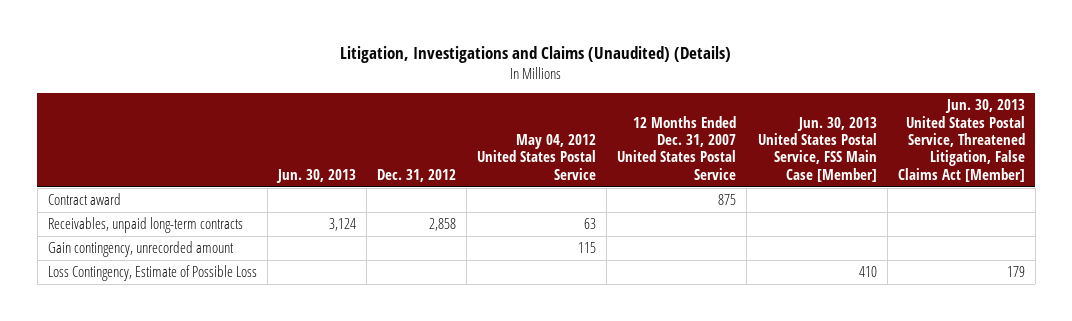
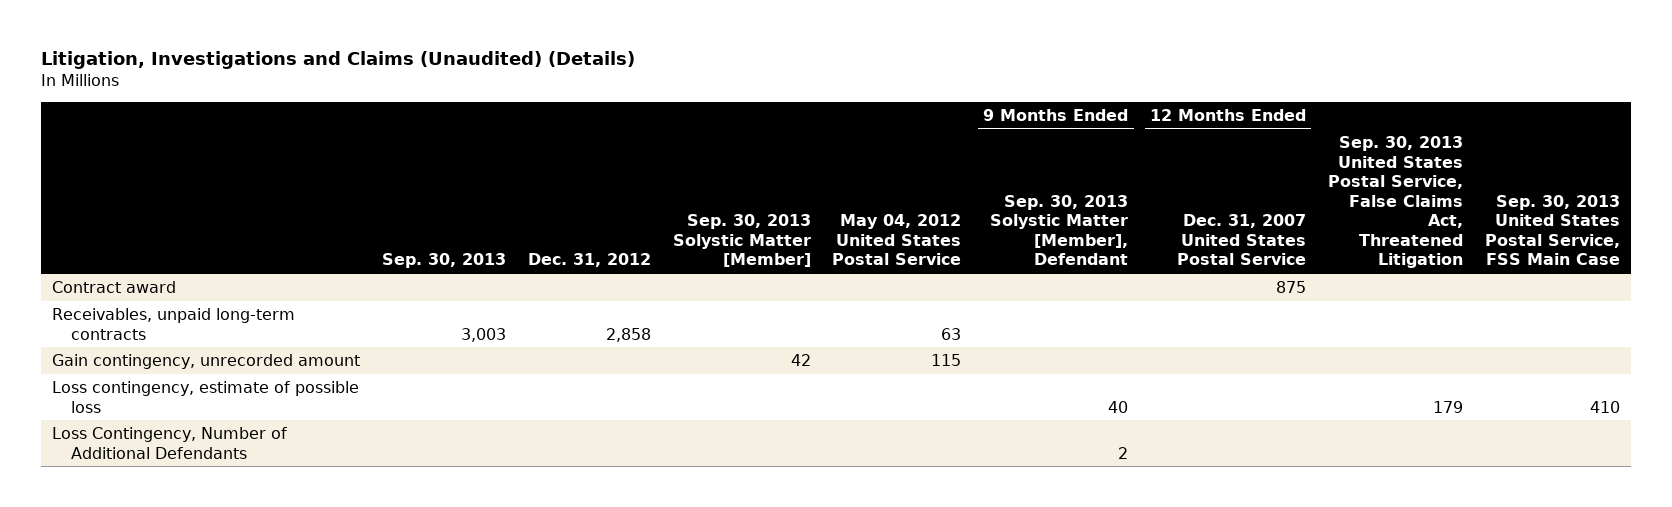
- | Jun. 30, 2013 | Dec. 31, 2012 | May 04, 2012 United States Postal Service | 12 Months Ended Dec. 31, 2007 United States Postal Service | Jun. 30, 2013 United States Postal Service, FSS Main Case [Member] | Jun. 30, 2013 United States Postal Service, Threatened Litigation, False Claims Act [Member]
+ | Sep. 30, 2013 | Dec. 31, 2012 | Sep. 30, 2013 Solystic Matter [Member] | May 04, 2012 United States Postal Service | 9 Months Ended Sep. 30, 2013 Solystic Matter [Member], Defendant | 12 Months Ended Dec. 31, 2007 United States Postal Service | Sep. 30, 2013 United States Postal Service, False Claims Act, Threatened Litigation | Sep. 30, 2013 United States Postal Service, FSS Main Case
- Loss Contingency, Estimate of Possible Loss | | | | | 410 | 179
+ Loss contingency, estimate of possible loss | | | | | 40 | | 179 | 410
+ Loss Contingency, Number of Additional Defendants | | | | | 2 | | |

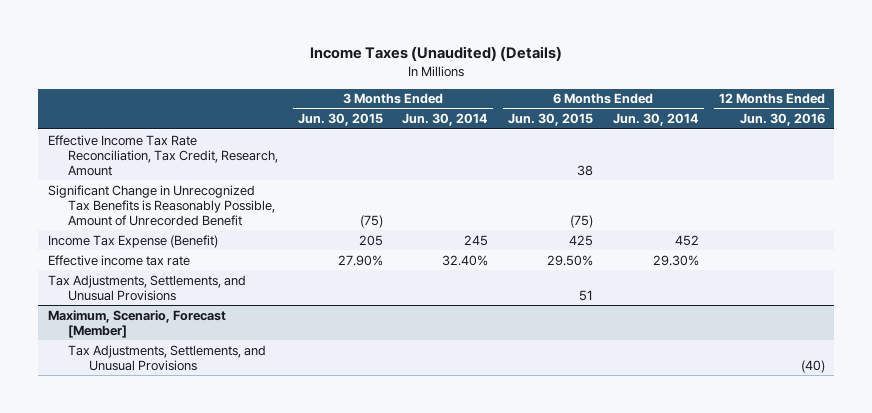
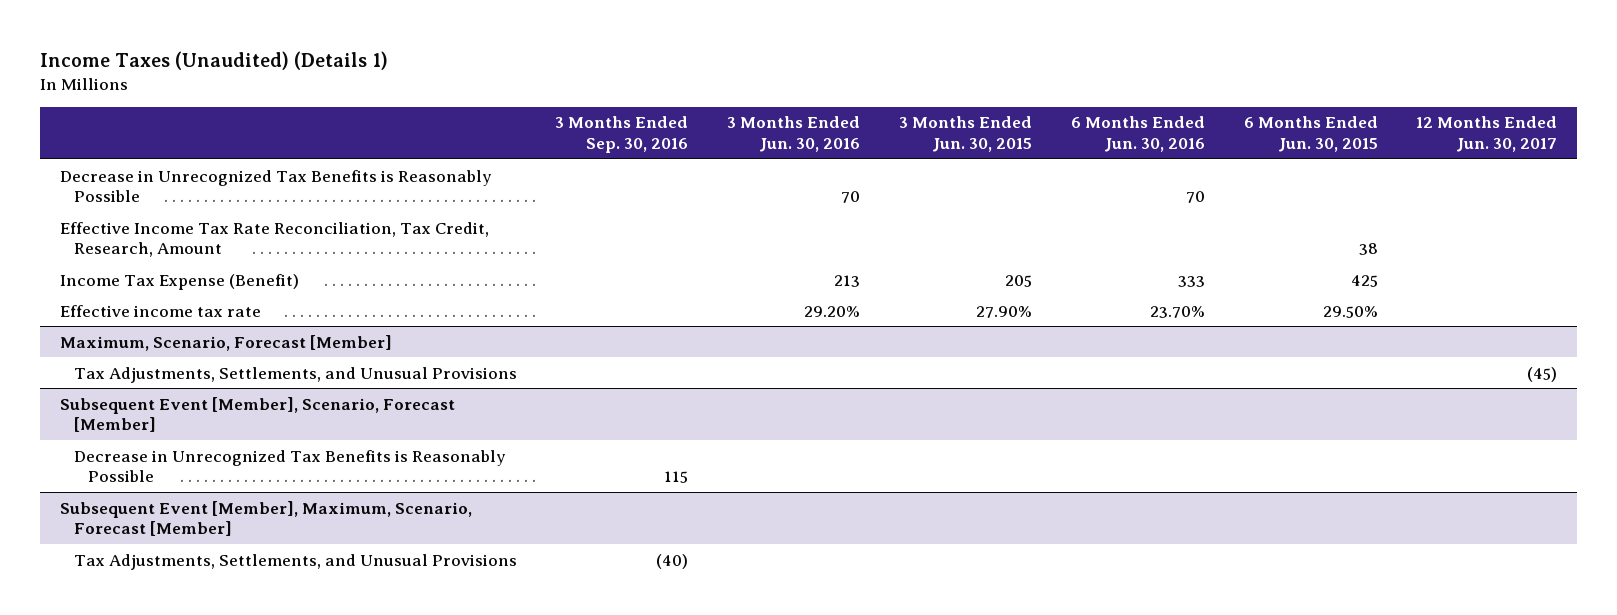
- Income Taxes (Unaudited) (Details)
+ Income Taxes (Unaudited) (Details 1)
- | 3 Months Ended Jun. 30, 2015 | 3 Months Ended Jun. 30, 2014 | 6 Months Ended Jun. 30, 2015 | 6 Months Ended Jun. 30, 2014 | 12 Months Ended Jun. 30, 2016
+ | 3 Months Ended Sep. 30, 2016 | 3 Months Ended Jun. 30, 2016 | 3 Months Ended Jun. 30, 2015 | 6 Months Ended Jun. 30, 2016 | 6 Months Ended Jun. 30, 2015 | 12 Months Ended Jun. 30, 2017
+ Decrease in Unrecognized Tax Benefits is Reasonably Possible | | 70 | | 70 | |
- Significant Change in Unrecognized Tax Benefits is Reasonably Possible, Amount of Unrecorded Benefit | (75) | | (75) | |
- Tax Adjustments, Settlements, and Unusual Provisions | | | 51 | |
+ Subsequent Event [Member], Scenario, Forecast [Member]
+ Decrease in Unrecognized Tax Benefits is Reasonably Possible | 115 | | | | |
+ Subsequent Event [Member], Maximum, Scenario, Forecast [Member]
+ Tax Adjustments, Settlements, and Unusual Provisions | (40) | | | | |

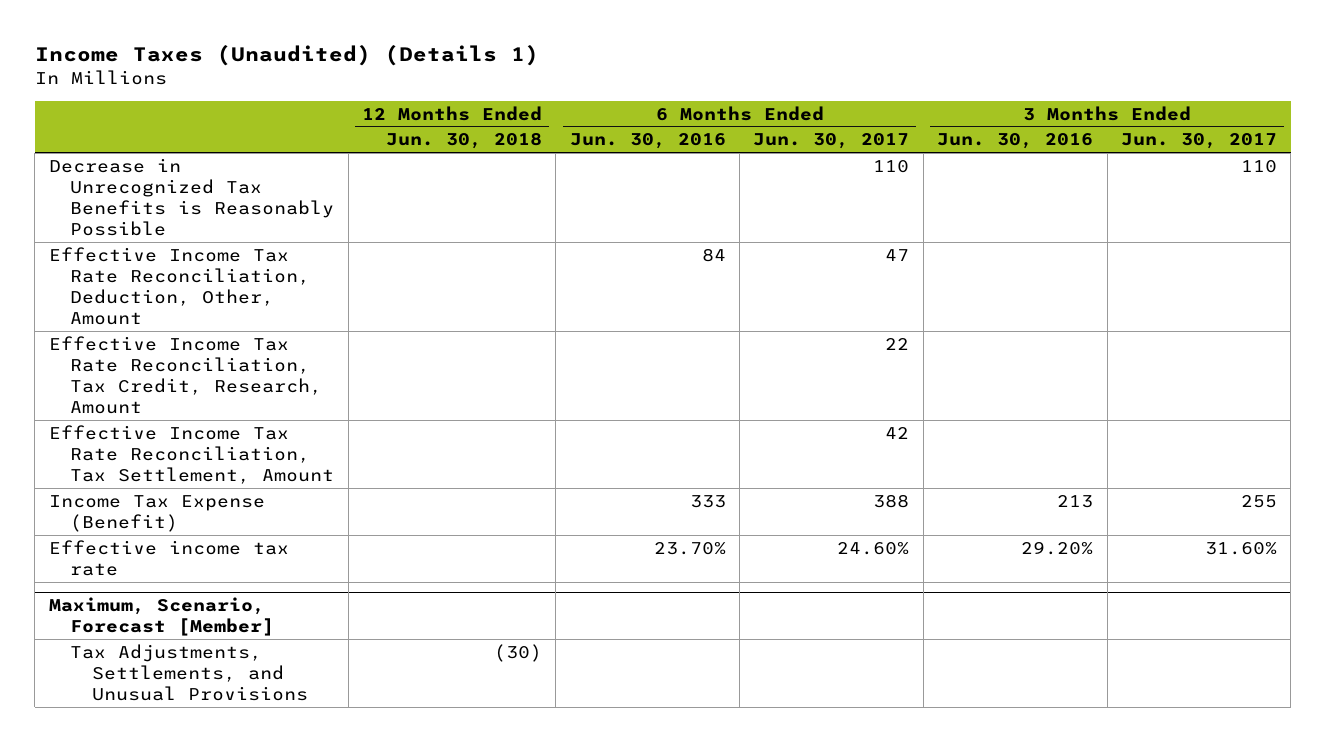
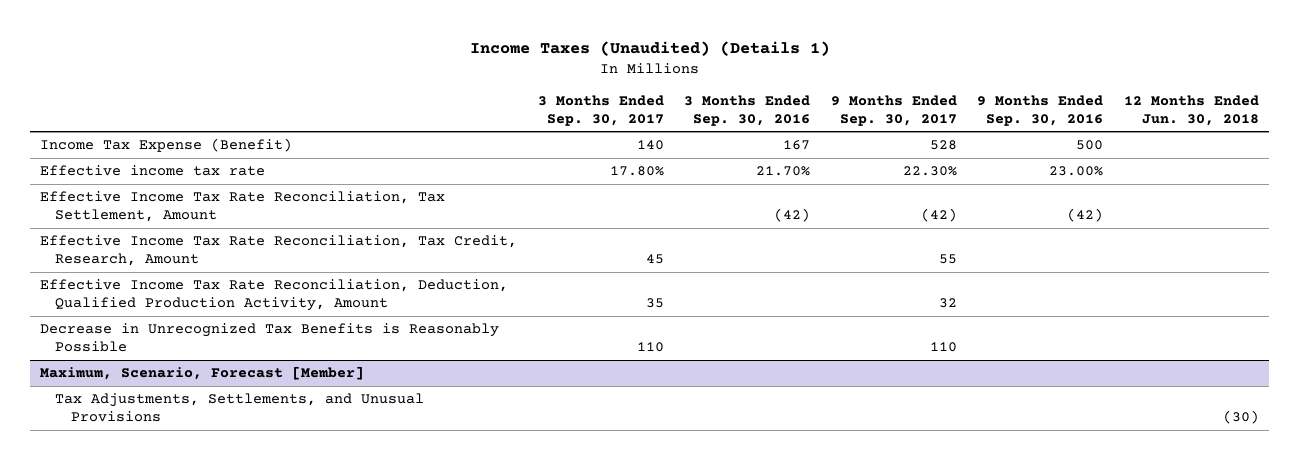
- | 12 Months Ended Jun. 30, 2018 | 6 Months Ended Jun. 30, 2016 | 6 Months Ended Jun. 30, 2017 | 3 Months Ended Jun. 30, 2016 | 3 Months Ended Jun. 30, 2017
+ | 3 Months Ended Sep. 30, 2017 | 3 Months Ended Sep. 30, 2016 | 9 Months Ended Sep. 30, 2017 | 9 Months Ended Sep. 30, 2016 | 12 Months Ended Jun. 30, 2018
- Effective Income Tax Rate Reconciliation, Deduction, Other, Amount | | 84 | 47 | |
moved down: Effective Income Tax Rate Reconciliation, Tax Settlement, Amount | | (42) | (42) | (42) |
moved down: Effective Income Tax Rate Reconciliation, Tax Credit, Research, Amount | 45 | | 55 | |
+ Effective Income Tax Rate Reconciliation, Deduction, Qualified Production Activity, Amount | 35 | | 32 | |
moved down: Decrease in Unrecognized Tax Benefits is Reasonably Possible | 110 | | 110 | |

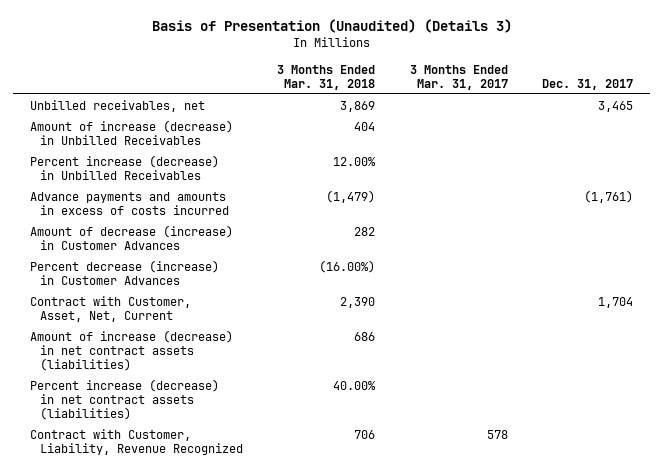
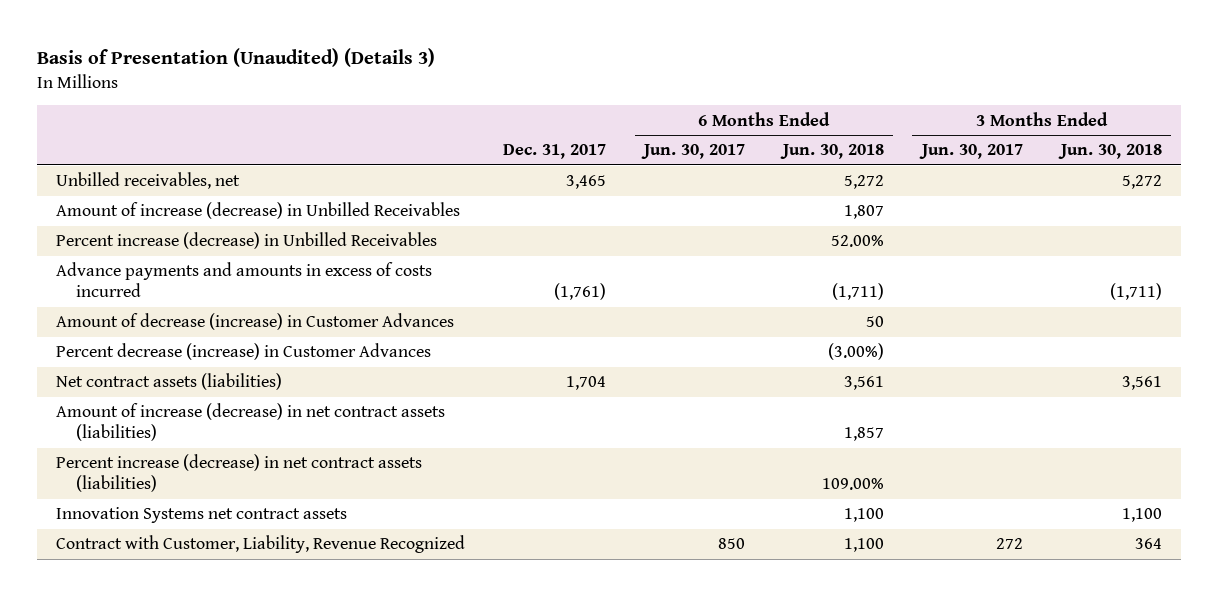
- | 3 Months Ended Mar. 31, 2018 | 3 Months Ended Mar. 31, 2017 | Dec. 31, 2017
+ | Dec. 31, 2017 | 6 Months Ended Jun. 30, 2017 | 6 Months Ended Jun. 30, 2018 | 3 Months Ended Jun. 30, 2017 | 3 Months Ended Jun. 30, 2018
- Contract with Customer, Asset, Net, Current | 2,390 | | 1,704
+ Net contract assets (liabilities) | 1,704 | | 3,561 | | 3,561
+ Innovation Systems net contract assets | | | 1,100 | | 1,100

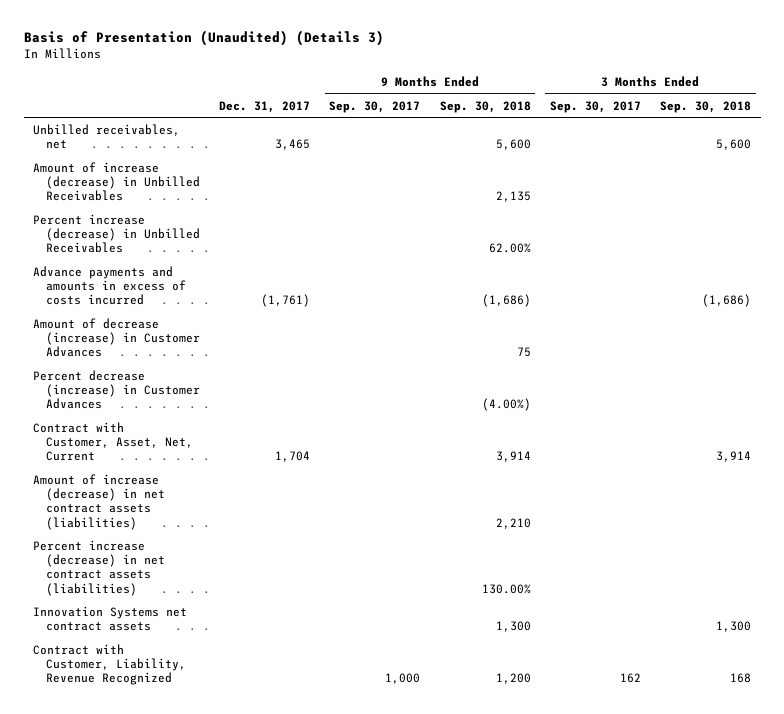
- | Dec. 31, 2017 | 6 Months Ended Jun. 30, 2017 | 6 Months Ended Jun. 30, 2018 | 3 Months Ended Jun. 30, 2017 | 3 Months Ended Jun. 30, 2018
+ | Dec. 31, 2017 | 9 Months Ended Sep. 30, 2017 | 9 Months Ended Sep. 30, 2018 | 3 Months Ended Sep. 30, 2017 | 3 Months Ended Sep. 30, 2018
- Net contract assets (liabilities) | 1,704 | | 3,561 | | 3,561
+ Contract with Customer, Asset, Net, Current | 1,704 | | 3,914 | | 3,914

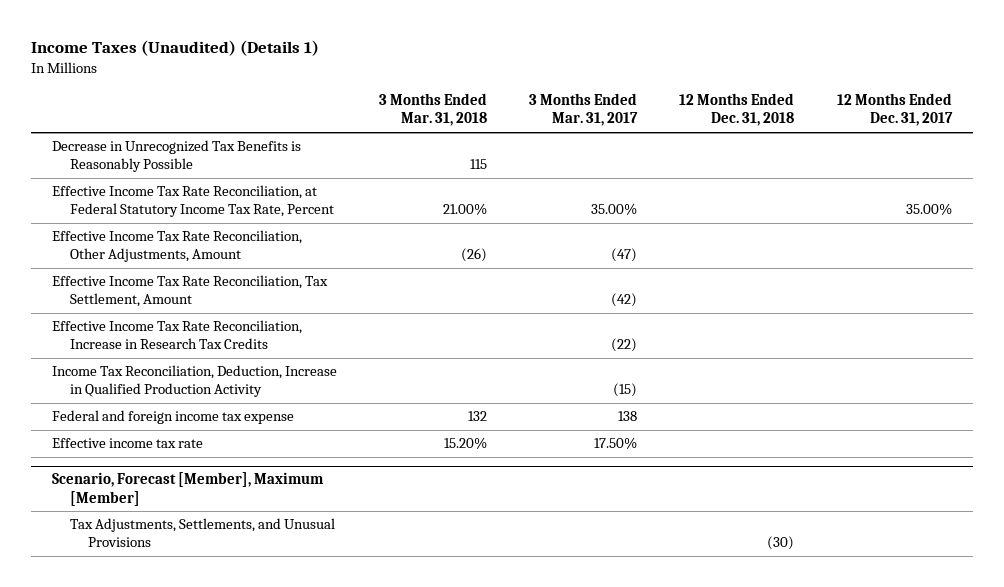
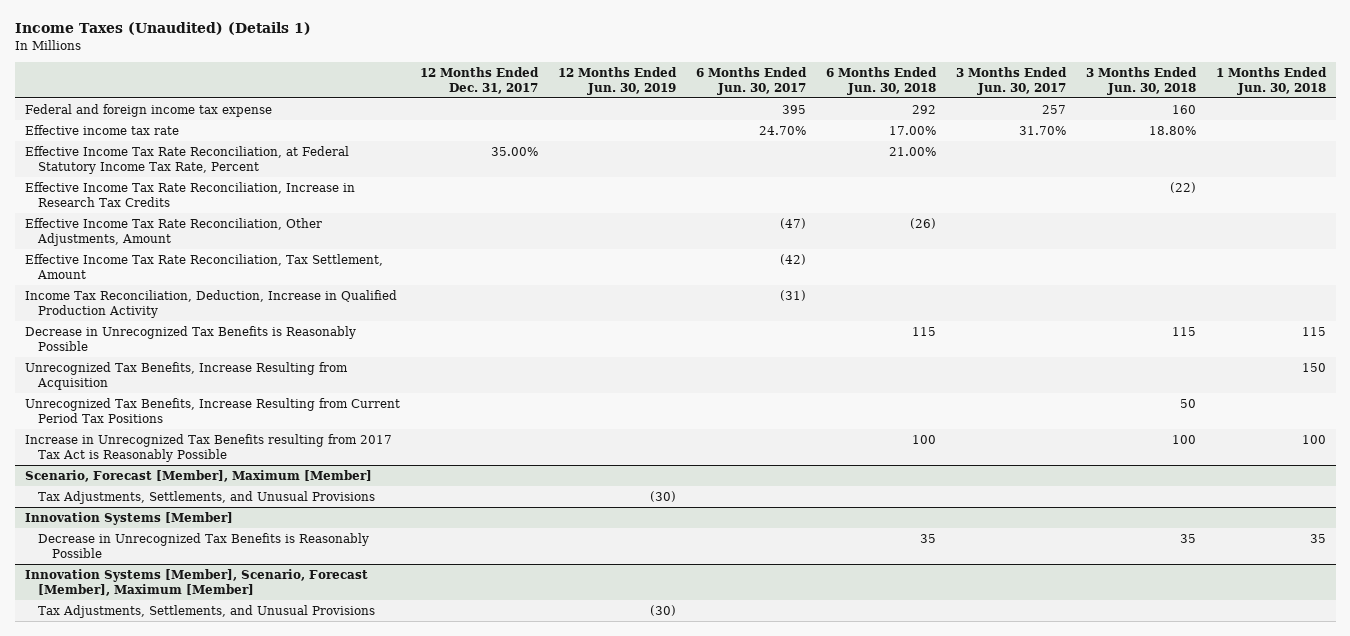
- | 3 Months Ended Mar. 31, 2018 | 3 Months Ended Mar. 31, 2017 | 12 Months Ended Dec. 31, 2018 | 12 Months Ended Dec. 31, 2017
+ | 12 Months Ended Dec. 31, 2017 | 12 Months Ended Jun. 30, 2019 | 6 Months Ended Jun. 30, 2017 | 6 Months Ended Jun. 30, 2018 | 3 Months Ended Jun. 30, 2017 | 3 Months Ended Jun. 30, 2018 | 1 Months Ended Jun. 30, 2018
moved up: Federal and foreign income tax expense | | | 395 | 292 | 257 | 160 |
moved up: Effective income tax rate | | | 24.70% | 17.00% | 31.70% | 18.80% |
moved up: Effective Income Tax Rate Reconciliation, Increase in Research Tax Credits | | | | | | (22) |
moved down: Decrease in Unrecognized Tax Benefits is Reasonably Possible | | | | 115 | | 115 | 115
+ Unrecognized Tax Benefits, Increase Resulting from Acquisition | | | | | | | 150
+ Unrecognized Tax Benefits, Increase Resulting from Current Period Tax Positions | | | | | | 50 |
+ Increase in Unrecognized Tax Benefits resulting from 2017 Tax Act is Reasonably Possible | | | | 100 | | 100 | 100
+ Innovation Systems [Member]
+ Decrease in Unrecognized Tax Benefits is Reasonably Possible | | | | 35 | | 35 | 35
+ Innovation Systems [Member], Scenario, Forecast [Member], Maximum [Member]
+ Tax Adjustments, Settlements, and Unusual Provisions | | (30) | | | | |

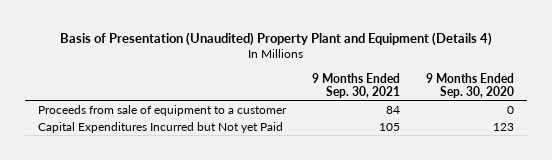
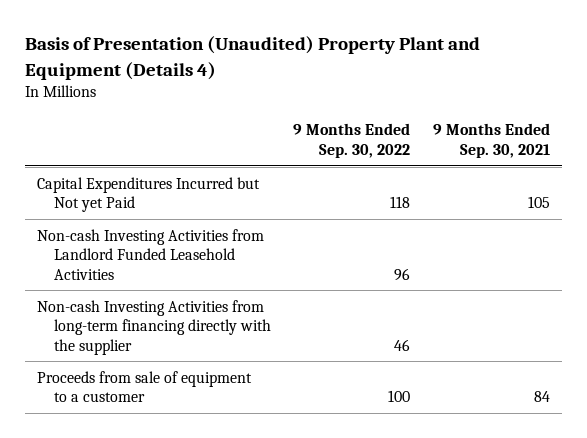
- | 9 Months Ended Sep. 30, 2021 | 9 Months Ended Sep. 30, 2020
+ | 9 Months Ended Sep. 30, 2022 | 9 Months Ended Sep. 30, 2021
+ Non-cash Investing Activities from Landlord Funded Leasehold Activities | 96 |
+ Non-cash Investing Activities from long-term financing directly with the supplier | 46 |
moved down: Proceeds from sale of equipment to a customer | 100 | 84

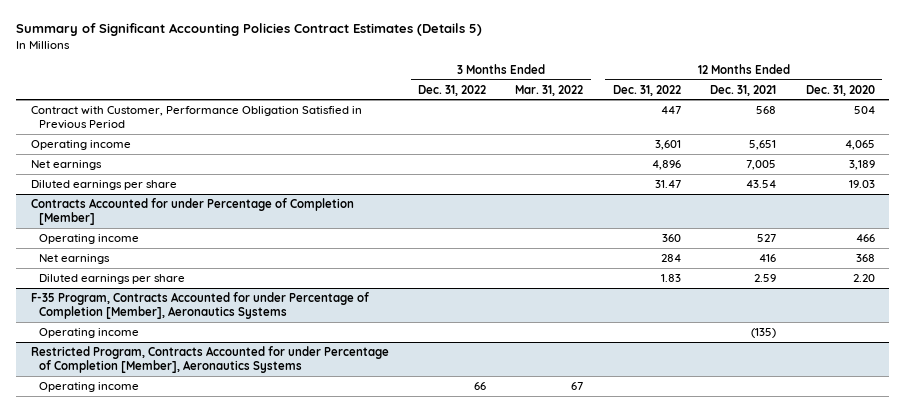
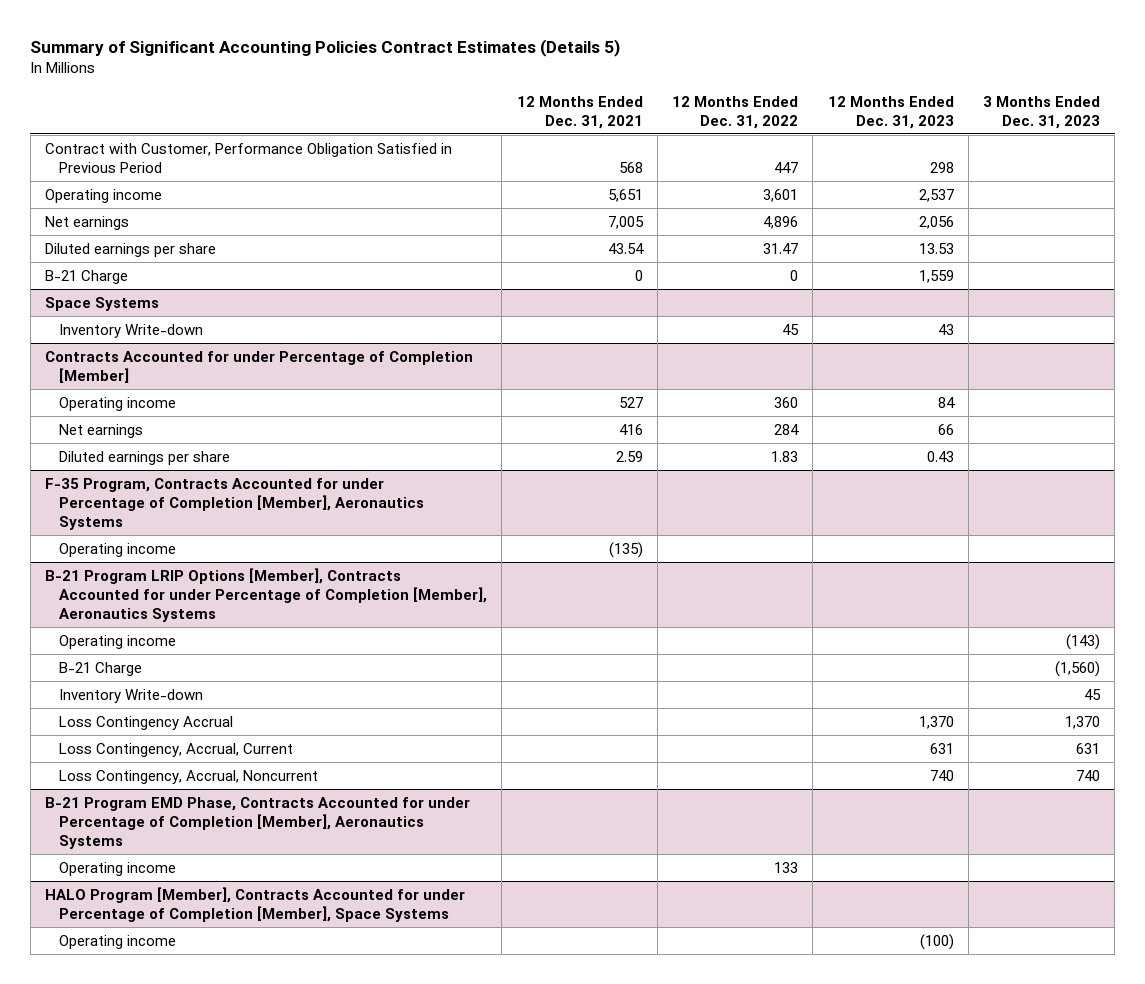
- | 3 Months Ended Dec. 31, 2022 | 3 Months Ended Mar. 31, 2022 | 12 Months Ended Dec. 31, 2022 | 12 Months Ended Dec. 31, 2021 | 12 Months Ended Dec. 31, 2020
+ | 12 Months Ended Dec. 31, 2021 | 12 Months Ended Dec. 31, 2022 | 12 Months Ended Dec. 31, 2023 | 3 Months Ended Dec. 31, 2023
+ B-21 Charge | 0 | 0 | 1,559 |
+ Space Systems
+ Inventory Write-down | | 45 | 43 |
- Restricted Program, Contracts Accounted for under Percentage of Completion [Member], Aeronautics Systems
+ B-21 Program LRIP Options [Member], Contracts Accounted for under Percentage of Completion [Member], Aeronautics Systems
+ Operating income | | | | (143)
+ B-21 Charge | | | | (1,560)
+ Inventory Write-down | | | | 45
+ Loss Contingency Accrual | | | 1,370 | 1,370
+ Loss Contingency, Accrual, Current | | | 631 | 631
+ Loss Contingency, Accrual, Noncurrent | | | 740 | 740
+ B-21 Program EMD Phase, Contracts Accounted for under Percentage of Completion [Member], Aeronautics Systems
+ Operating income | | 133 | |
+ HALO Program [Member], Contracts Accounted for under Percentage of Completion [Member], Space Systems

